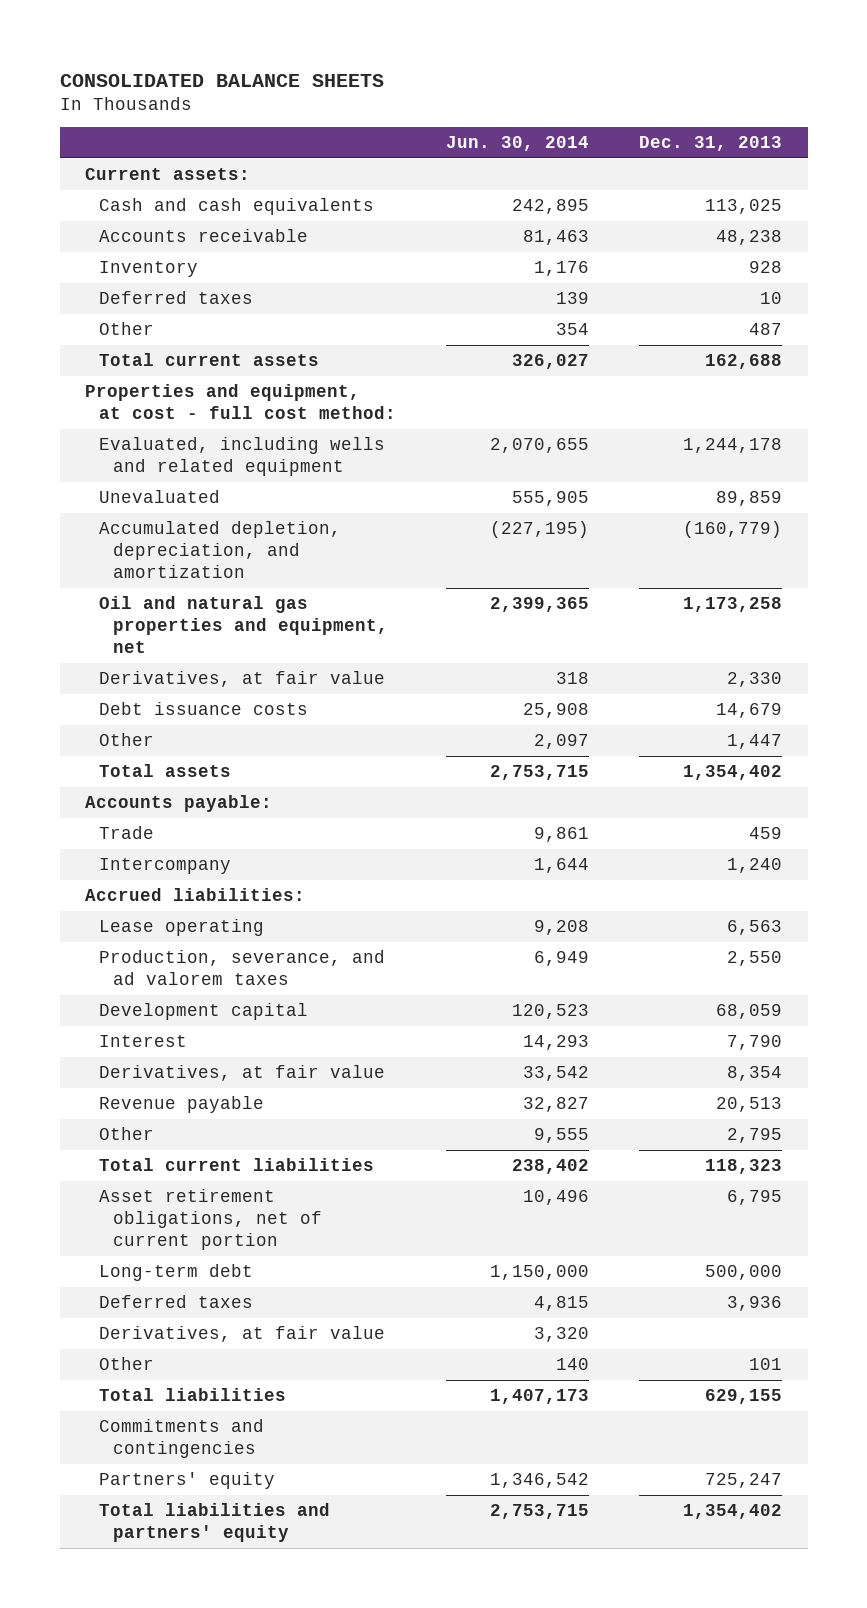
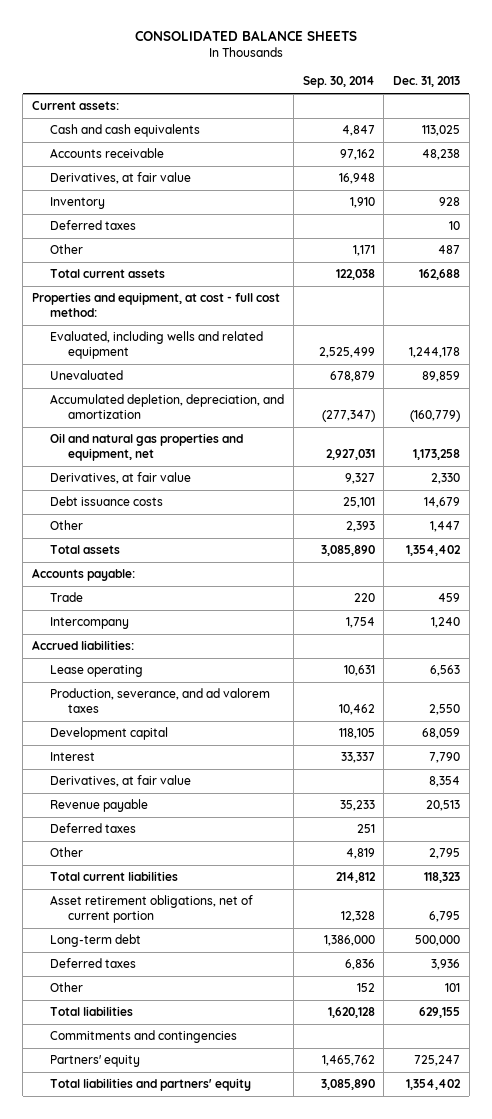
- | Jun. 30, 2014 | Dec. 31, 2013
+ | Sep. 30, 2014 | Dec. 31, 2013
moved up: Derivatives, at fair value | 16,948 |
+ Deferred taxes | 251 |

